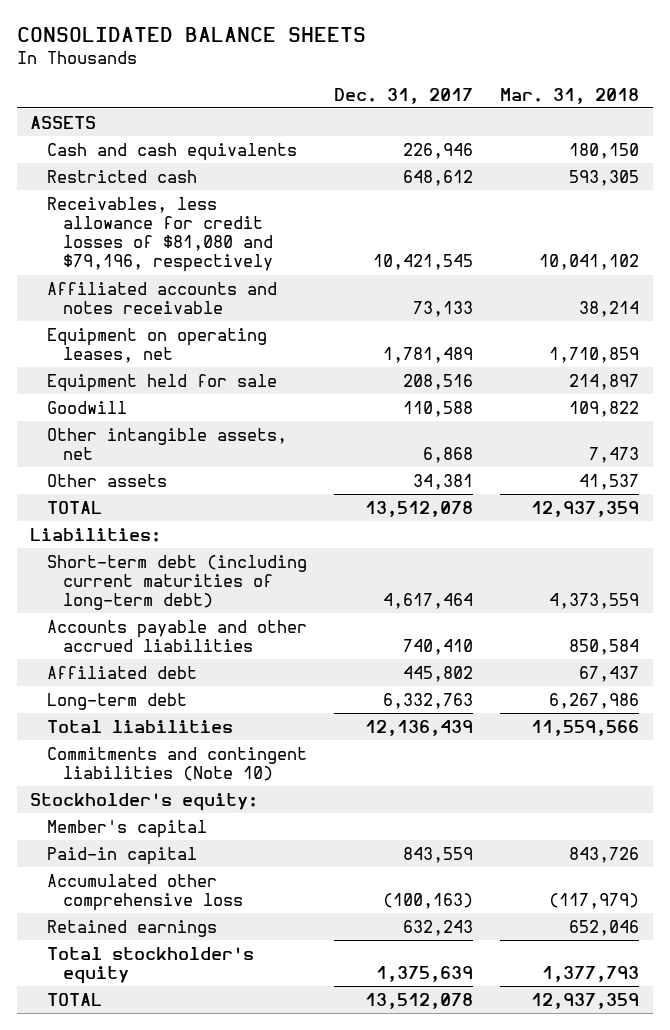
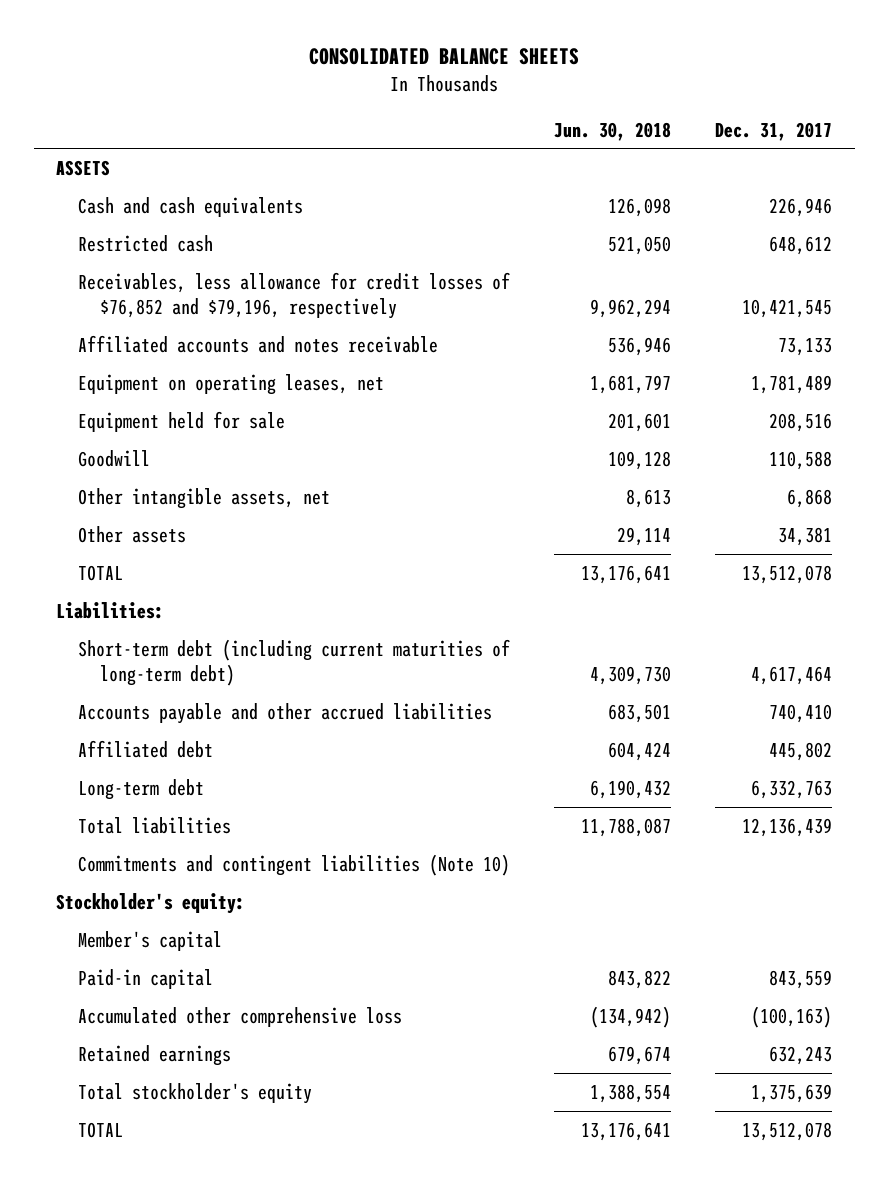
- | Dec. 31, 2017 | Mar. 31, 2018
+ | Jun. 30, 2018 | Dec. 31, 2017
- Receivables, less allowance for credit losses of $81,080 and $79,196, respectively | 10,421,545 | 10,041,102
+ Receivables, less allowance for credit losses of $76,852 and $79,196, respectively | 9,962,294 | 10,421,545

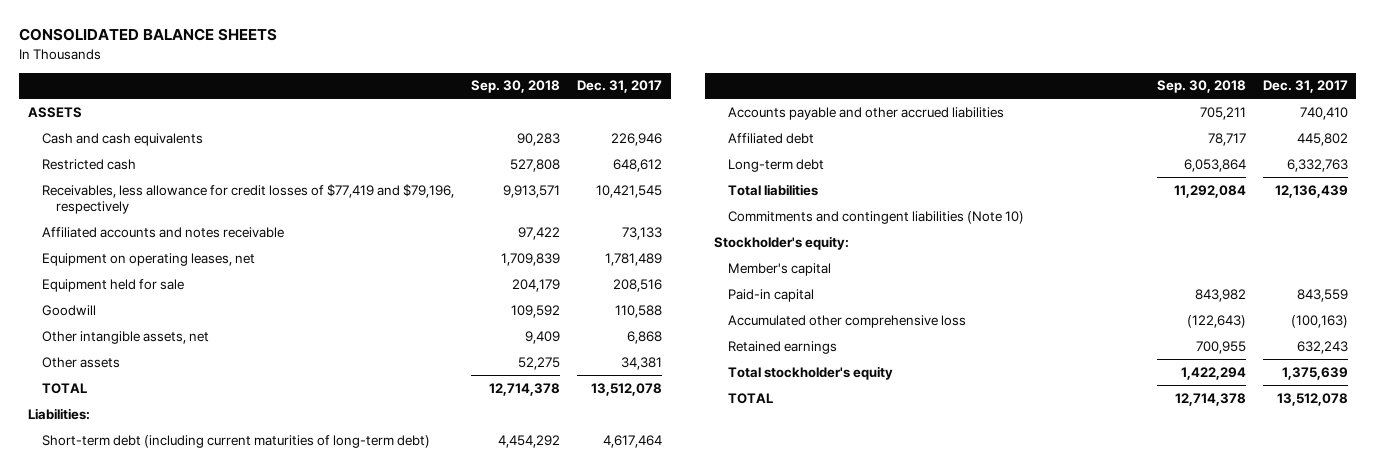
- | Jun. 30, 2018 | Dec. 31, 2017
+ | Sep. 30, 2018 | Dec. 31, 2017
- Receivables, less allowance for credit losses of $76,852 and $79,196, respectively | 9,962,294 | 10,421,545
+ Receivables, less allowance for credit losses of $77,419 and $79,196, respectively | 9,913,571 | 10,421,545

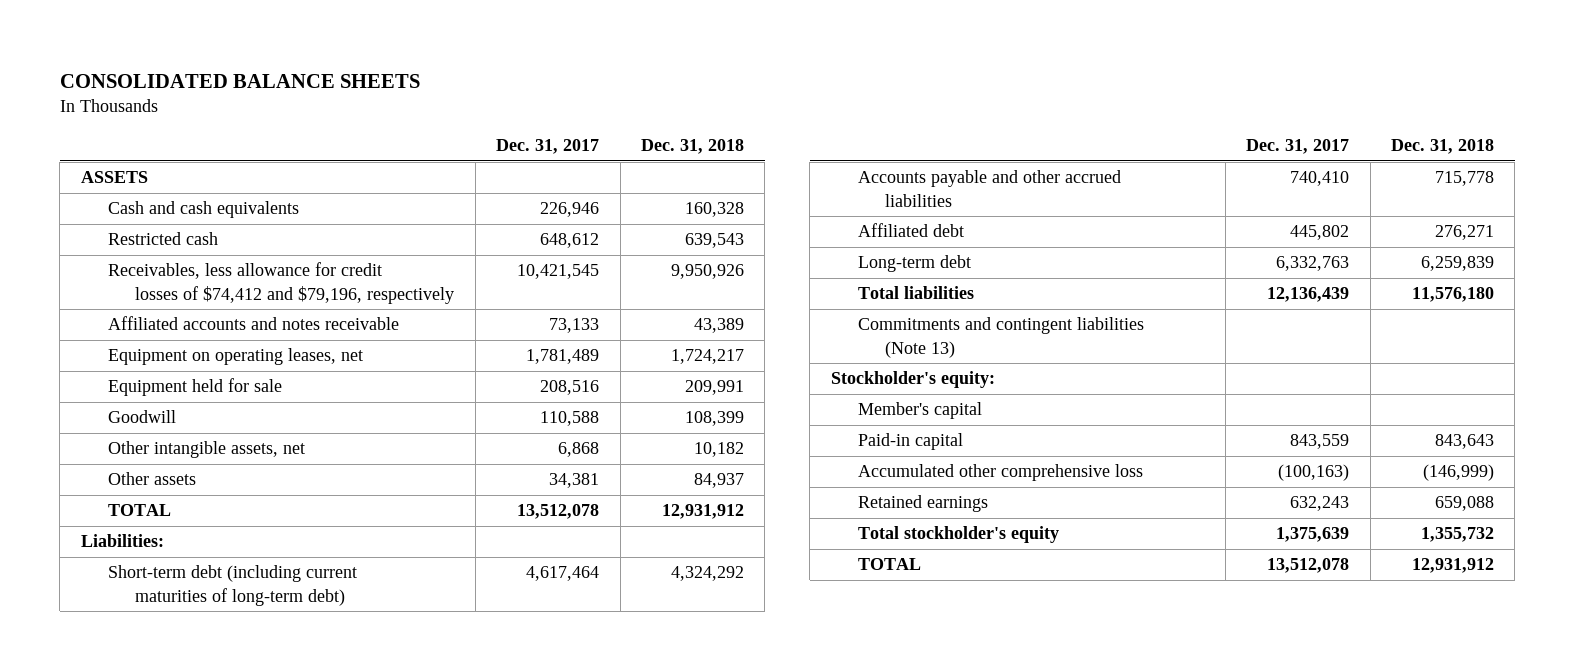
- | Sep. 30, 2018 | Dec. 31, 2017
+ | Dec. 31, 2017 | Dec. 31, 2018
- Receivables, less allowance for credit losses of $77,419 and $79,196, respectively | 9,913,571 | 10,421,545
+ Receivables, less allowance for credit losses of $74,412 and $79,196, respectively | 10,421,545 | 9,950,926
- Commitments and contingent liabilities (Note 10)
+ Commitments and contingent liabilities (Note 13)

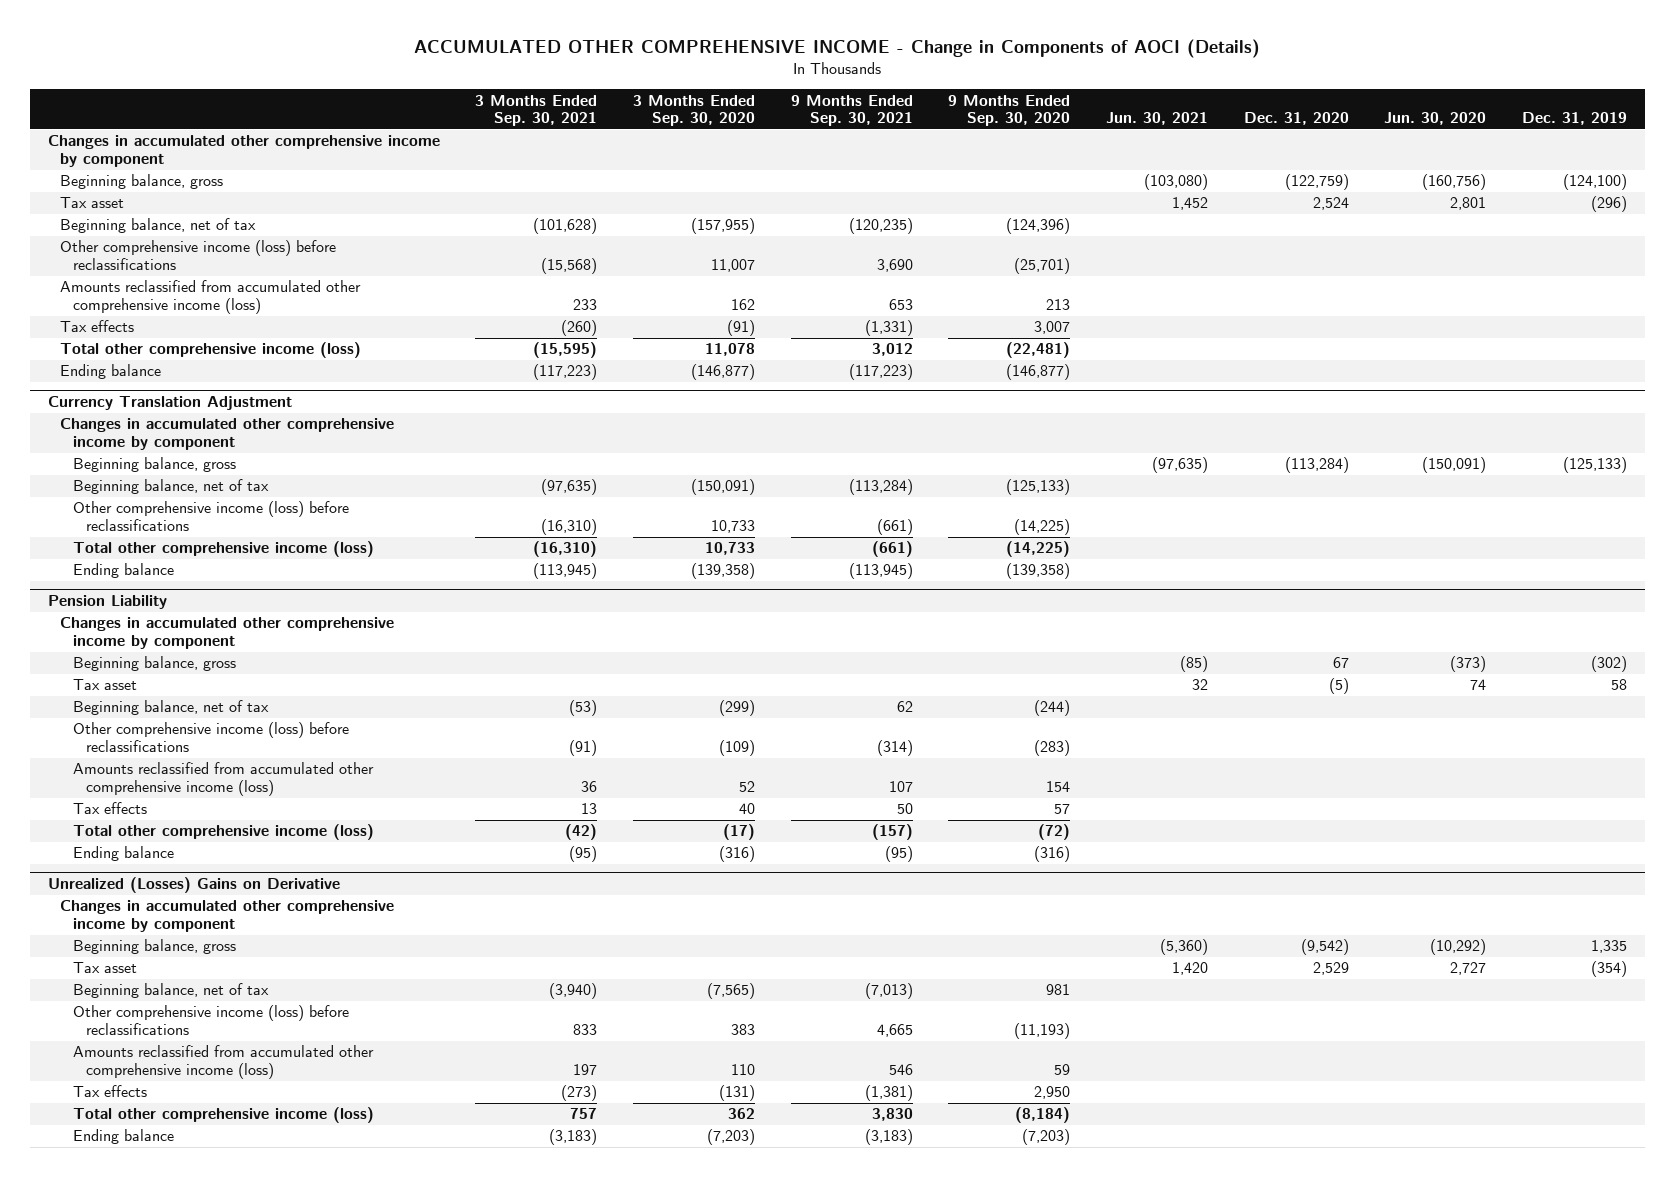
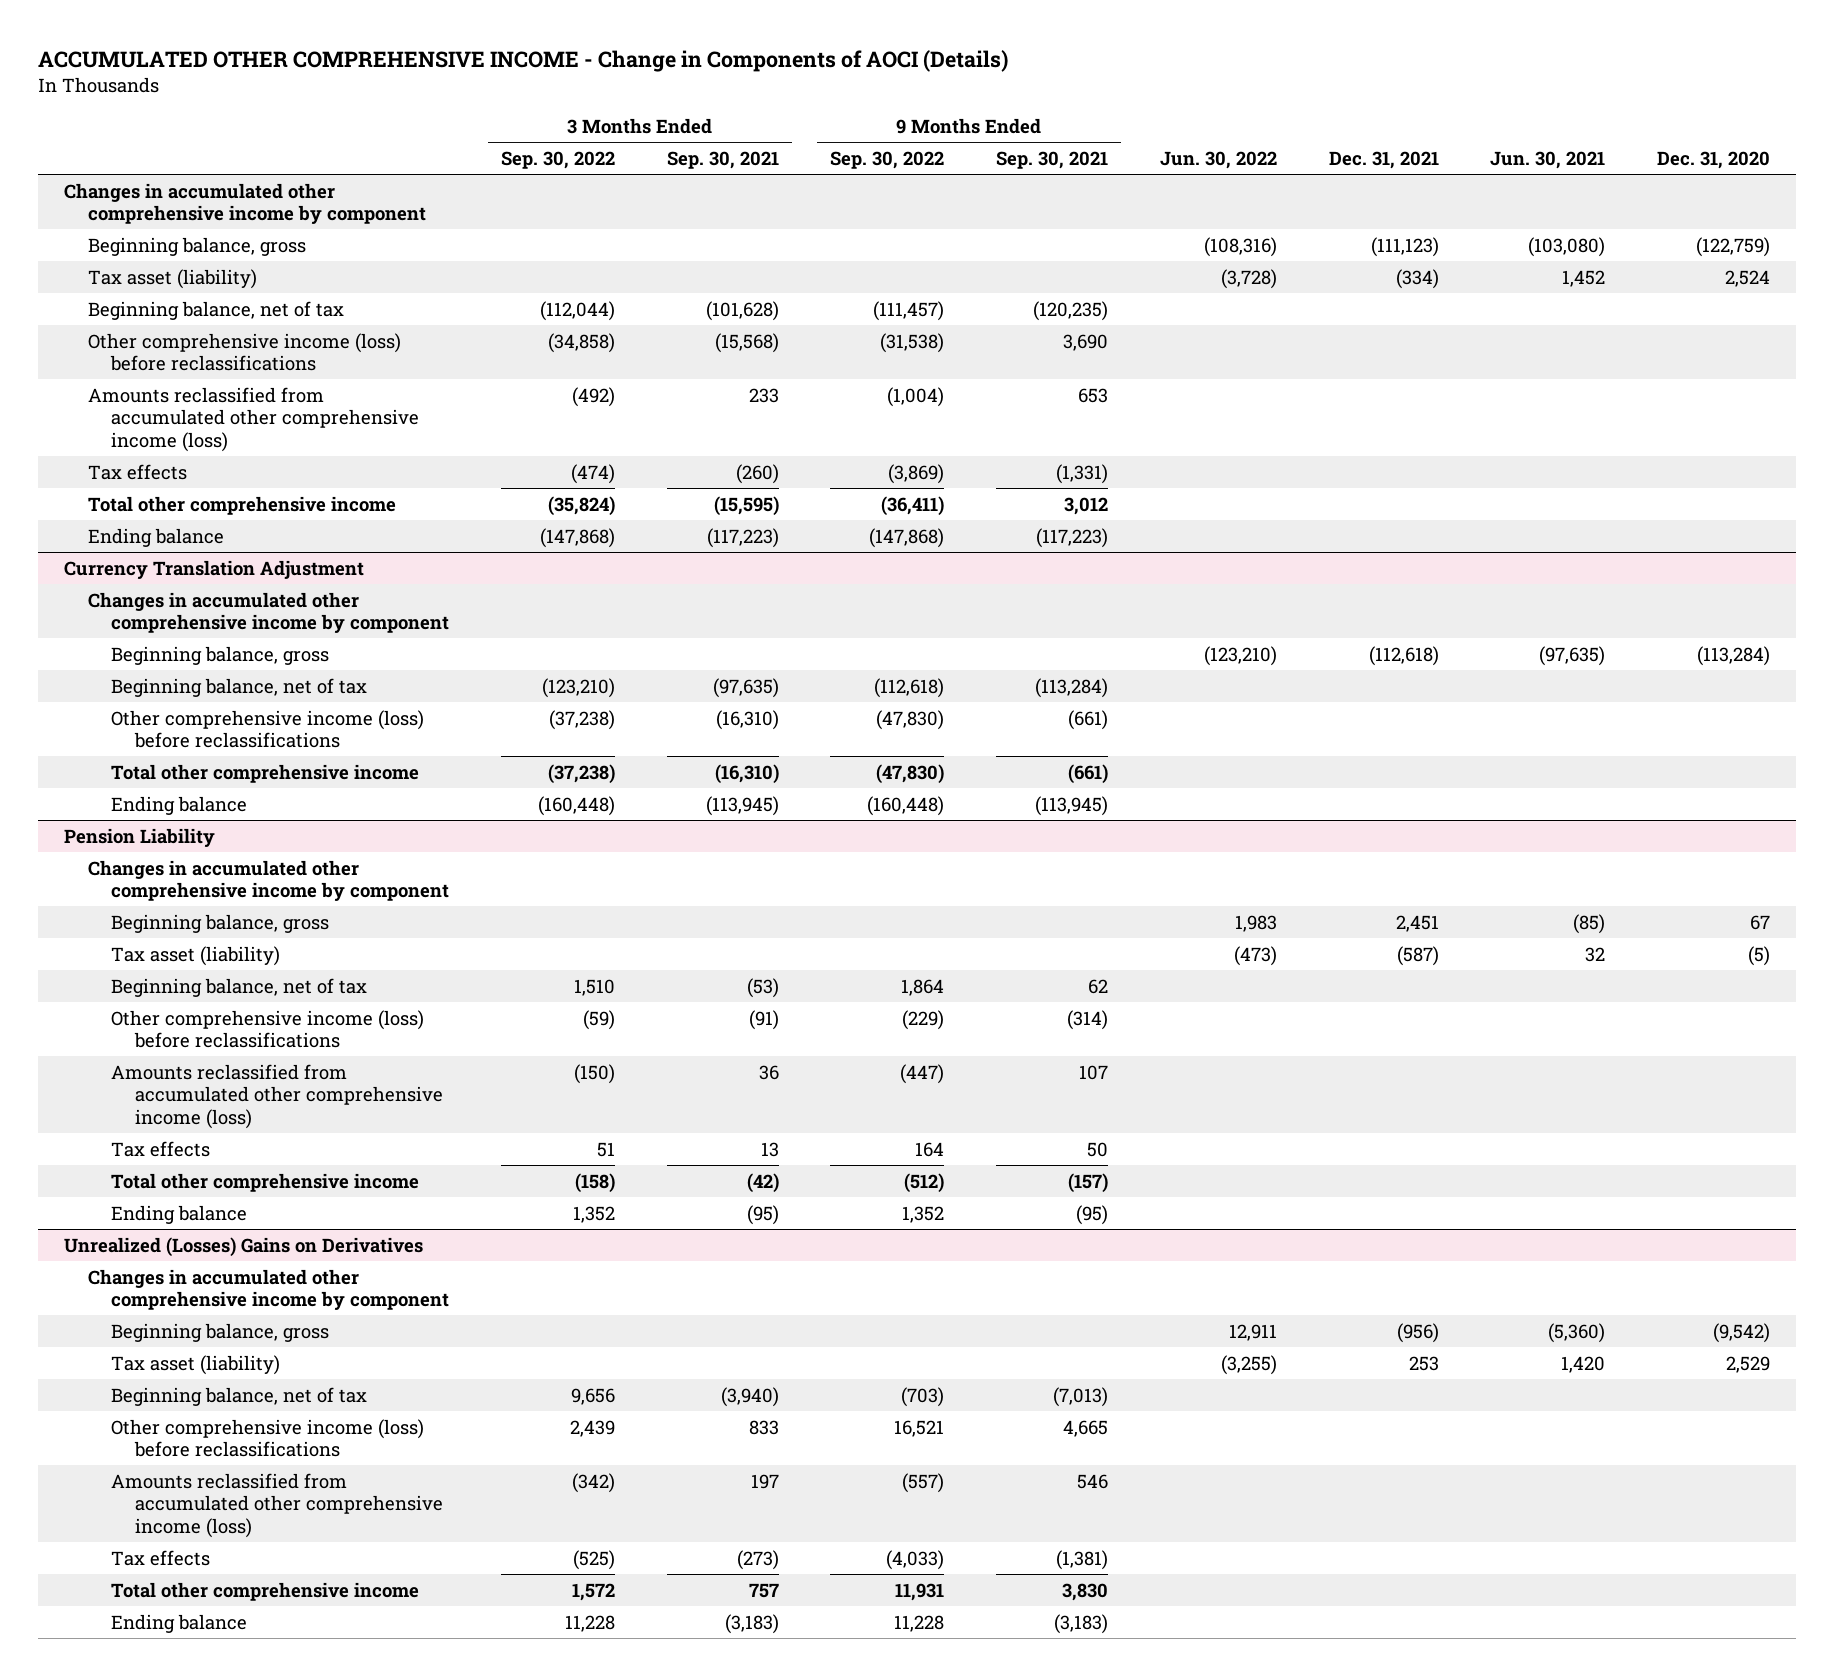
- | 3 Months Ended Sep. 30, 2021 | 3 Months Ended Sep. 30, 2020 | 9 Months Ended Sep. 30, 2021 | 9 Months Ended Sep. 30, 2020 | Jun. 30, 2021 | Dec. 31, 2020 | Jun. 30, 2020 | Dec. 31, 2019
+ | 3 Months Ended Sep. 30, 2022 | 3 Months Ended Sep. 30, 2021 | 9 Months Ended Sep. 30, 2022 | 9 Months Ended Sep. 30, 2021 | Jun. 30, 2022 | Dec. 31, 2021 | Jun. 30, 2021 | Dec. 31, 2020
- Tax asset | | | | | 1,452 | 2,524 | 2,801 | (296)
+ Tax asset (liability) | | | | | (3,728) | (334) | 1,452 | 2,524
- Total other comprehensive income (loss) | (15,595) | 11,078 | 3,012 | (22,481) | | | |
+ Total other comprehensive income | (35,824) | (15,595) | (36,411) | 3,012 | | | |
@ Currency Translation Adjustment
- Total other comprehensive income (loss) | (16,310) | 10,733 | (661) | (14,225) | | | |
+ Total other comprehensive income | (37,238) | (16,310) | (47,830) | (661) | | | |
@ Pension Liability
- Tax asset | | | | | 32 | (5) | 74 | 58
+ Tax asset (liability) | | | | | (473) | (587) | 32 | (5)
- Total other comprehensive income (loss) | (42) | (17) | (157) | (72) | | | |
+ Total other comprehensive income | (158) | (42) | (512) | (157) | | | |
- Unrealized (Losses) Gains on Derivative
+ Unrealized (Losses) Gains on Derivatives
- Tax asset | | | | | 1,420 | 2,529 | 2,727 | (354)
+ Tax asset (liability) | | | | | (3,255) | 253 | 1,420 | 2,529
- Total other comprehensive income (loss) | 757 | 362 | 3,830 | (8,184) | | | |
+ Total other comprehensive income | 1,572 | 757 | 11,931 | 3,830 | | | |

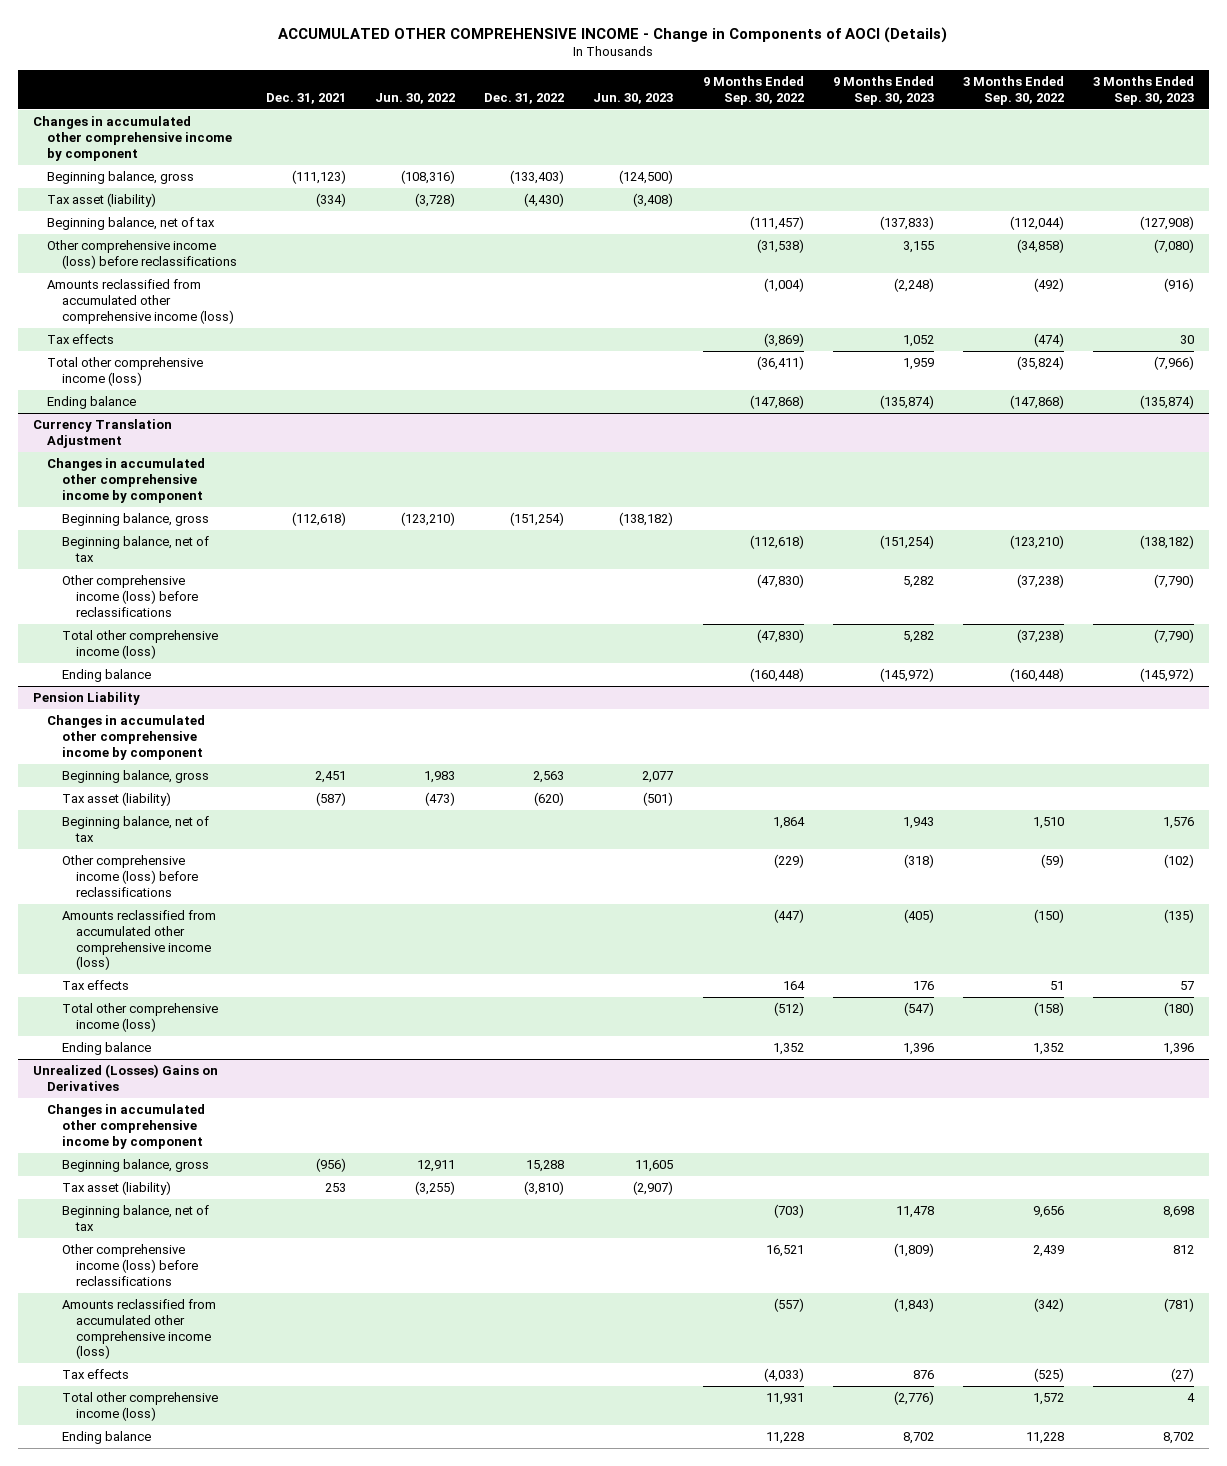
- | 3 Months Ended Sep. 30, 2022 | 3 Months Ended Sep. 30, 2021 | 9 Months Ended Sep. 30, 2022 | 9 Months Ended Sep. 30, 2021 | Jun. 30, 2022 | Dec. 31, 2021 | Jun. 30, 2021 | Dec. 31, 2020
+ | Dec. 31, 2021 | Jun. 30, 2022 | Dec. 31, 2022 | Jun. 30, 2023 | 9 Months Ended Sep. 30, 2022 | 9 Months Ended Sep. 30, 2023 | 3 Months Ended Sep. 30, 2022 | 3 Months Ended Sep. 30, 2023
- Total other comprehensive income | (35,824) | (15,595) | (36,411) | 3,012 | | | |
+ Total other comprehensive income (loss) | | | | | (36,411) | 1,959 | (35,824) | (7,966)
@ Currency Translation Adjustment
- Total other comprehensive income | (37,238) | (16,310) | (47,830) | (661) | | | |
+ Total other comprehensive income (loss) | | | | | (47,830) | 5,282 | (37,238) | (7,790)
@ Pension Liability
- Total other comprehensive income | (158) | (42) | (512) | (157) | | | |
+ Total other comprehensive income (loss) | | | | | (512) | (547) | (158) | (180)
@ Unrealized (Losses) Gains on Derivatives
- Total other comprehensive income | 1,572 | 757 | 11,931 | 3,830 | | | |
+ Total other comprehensive income (loss) | | | | | 11,931 | (2,776) | 1,572 | 4

